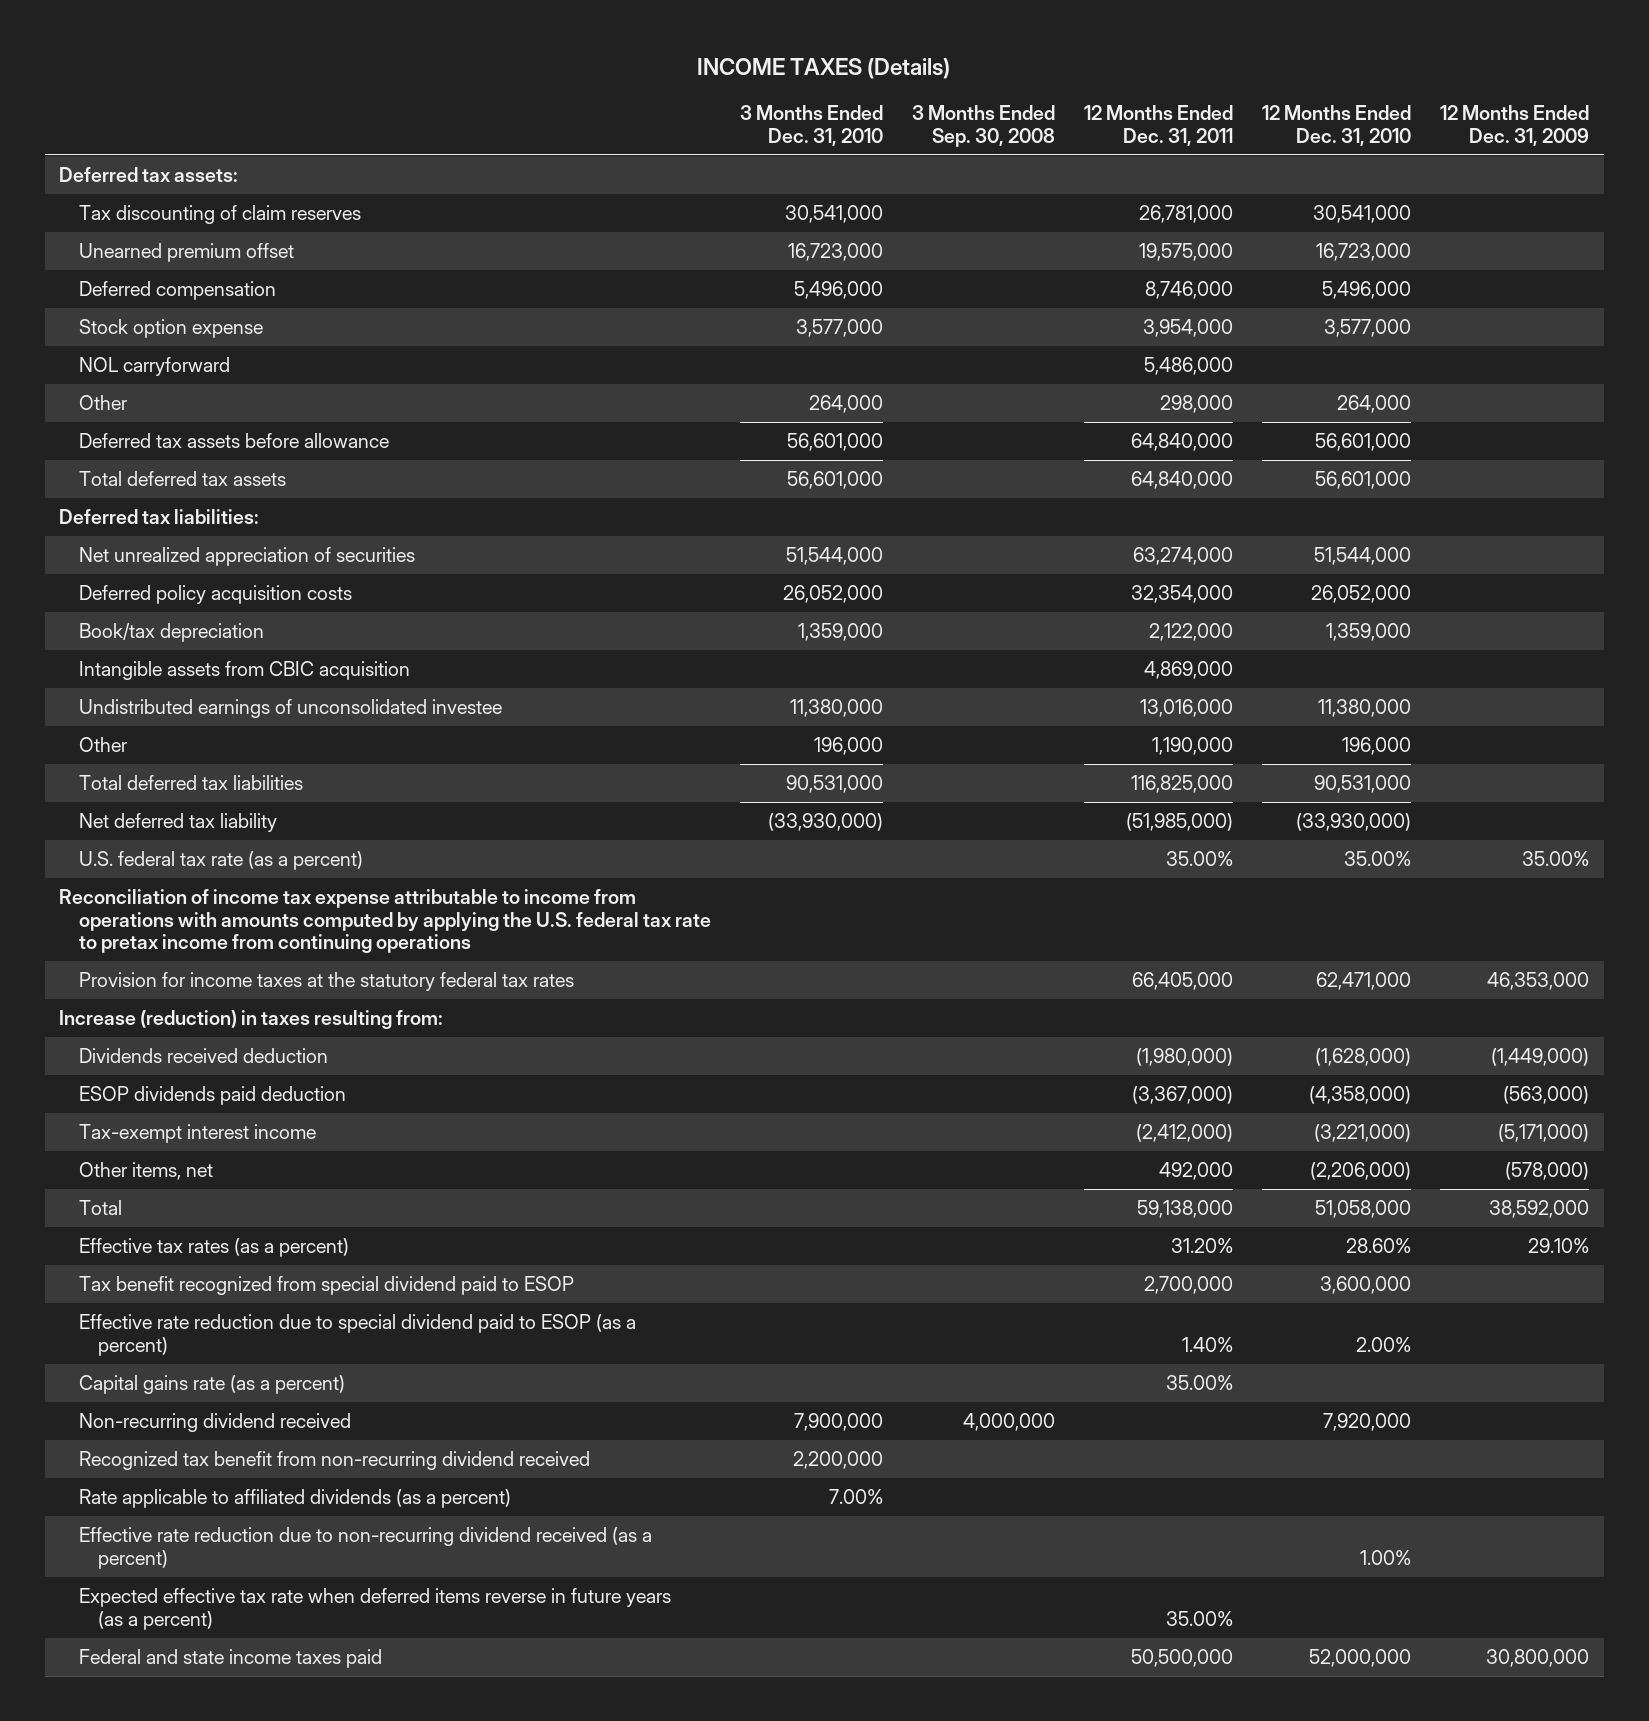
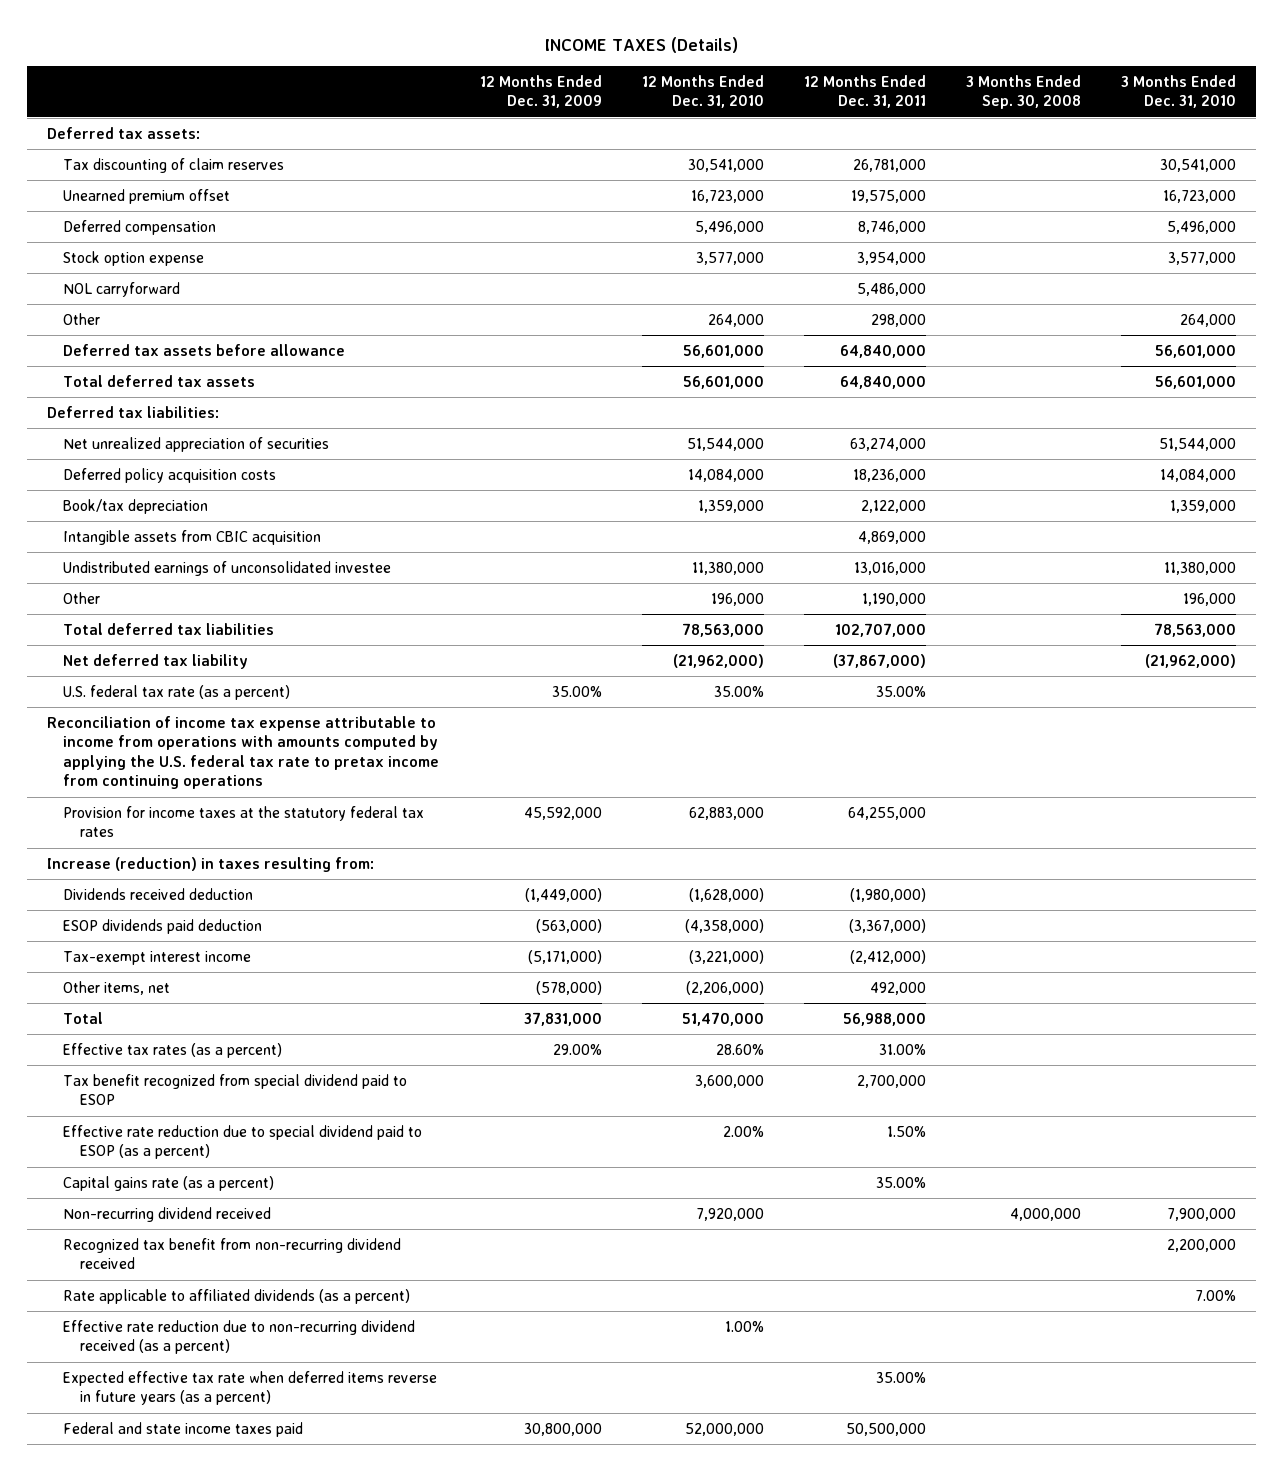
- | 3 Months Ended Dec. 31, 2010 | 3 Months Ended Sep. 30, 2008 | 12 Months Ended Dec. 31, 2011 | 12 Months Ended Dec. 31, 2010 | 12 Months Ended Dec. 31, 2009
+ | 12 Months Ended Dec. 31, 2009 | 12 Months Ended Dec. 31, 2010 | 12 Months Ended Dec. 31, 2011 | 3 Months Ended Sep. 30, 2008 | 3 Months Ended Dec. 31, 2010
- Deferred policy acquisition costs | 26,052,000 | | 32,354,000 | 26,052,000 |
+ Deferred policy acquisition costs | | 14,084,000 | 18,236,000 | | 14,084,000
- Total deferred tax liabilities | 90,531,000 | | 116,825,000 | 90,531,000 |
- Net deferred tax liability | (33,930,000) | | (51,985,000) | (33,930,000) |
+ Total deferred tax liabilities | | 78,563,000 | 102,707,000 | | 78,563,000
+ Net deferred tax liability | | (21,962,000) | (37,867,000) | | (21,962,000)
- Provision for income taxes at the statutory federal tax rates | | | 66,405,000 | 62,471,000 | 46,353,000
+ Provision for income taxes at the statutory federal tax rates | 45,592,000 | 62,883,000 | 64,255,000 | |
- Total | | | 59,138,000 | 51,058,000 | 38,592,000
- Effective tax rates (as a percent) | | | 31.20% | 28.60% | 29.10%
+ Total | 37,831,000 | 51,470,000 | 56,988,000 | |
+ Effective tax rates (as a percent) | 29.00% | 28.60% | 31.00% | |
- Effective rate reduction due to special dividend paid to ESOP (as a percent) | | | 1.40% | 2.00% |
+ Effective rate reduction due to special dividend paid to ESOP (as a percent) | | 2.00% | 1.50% | |

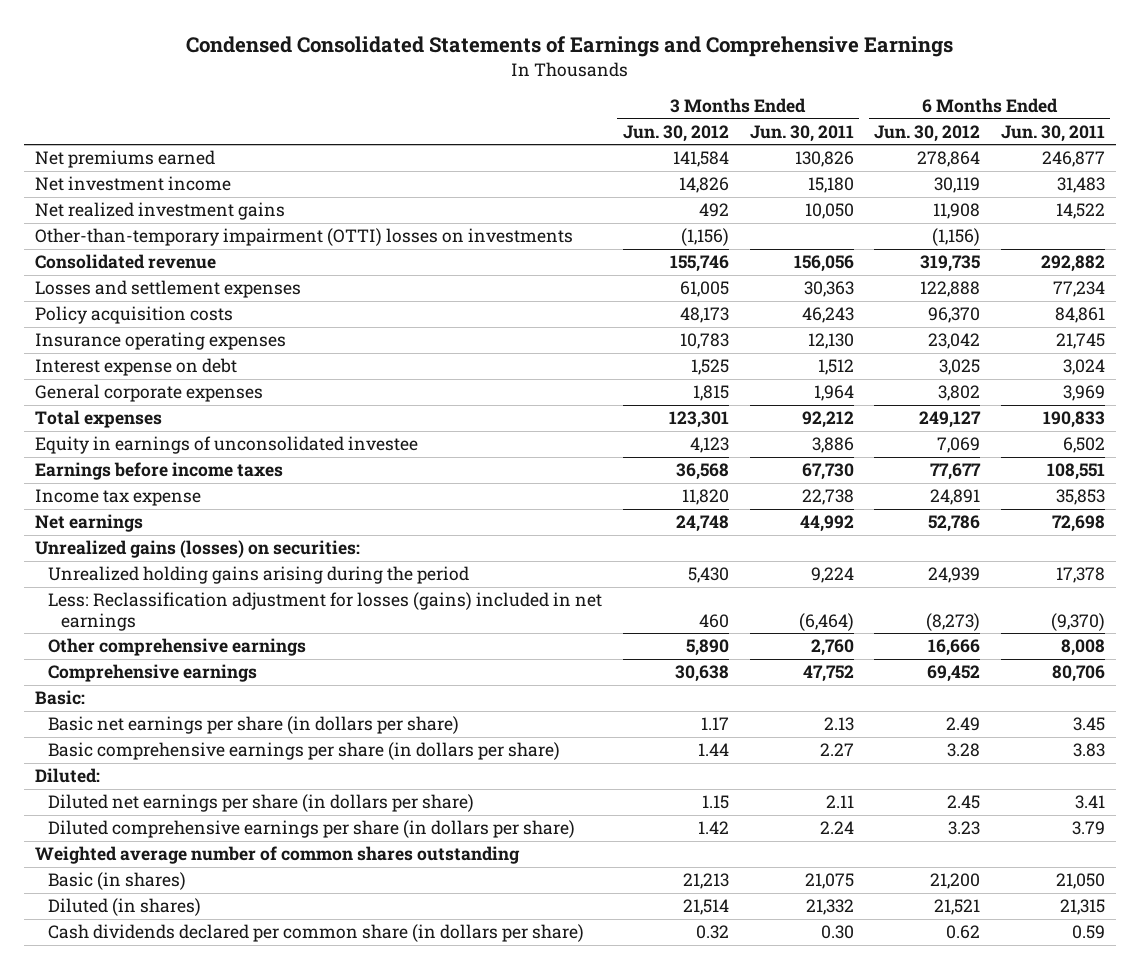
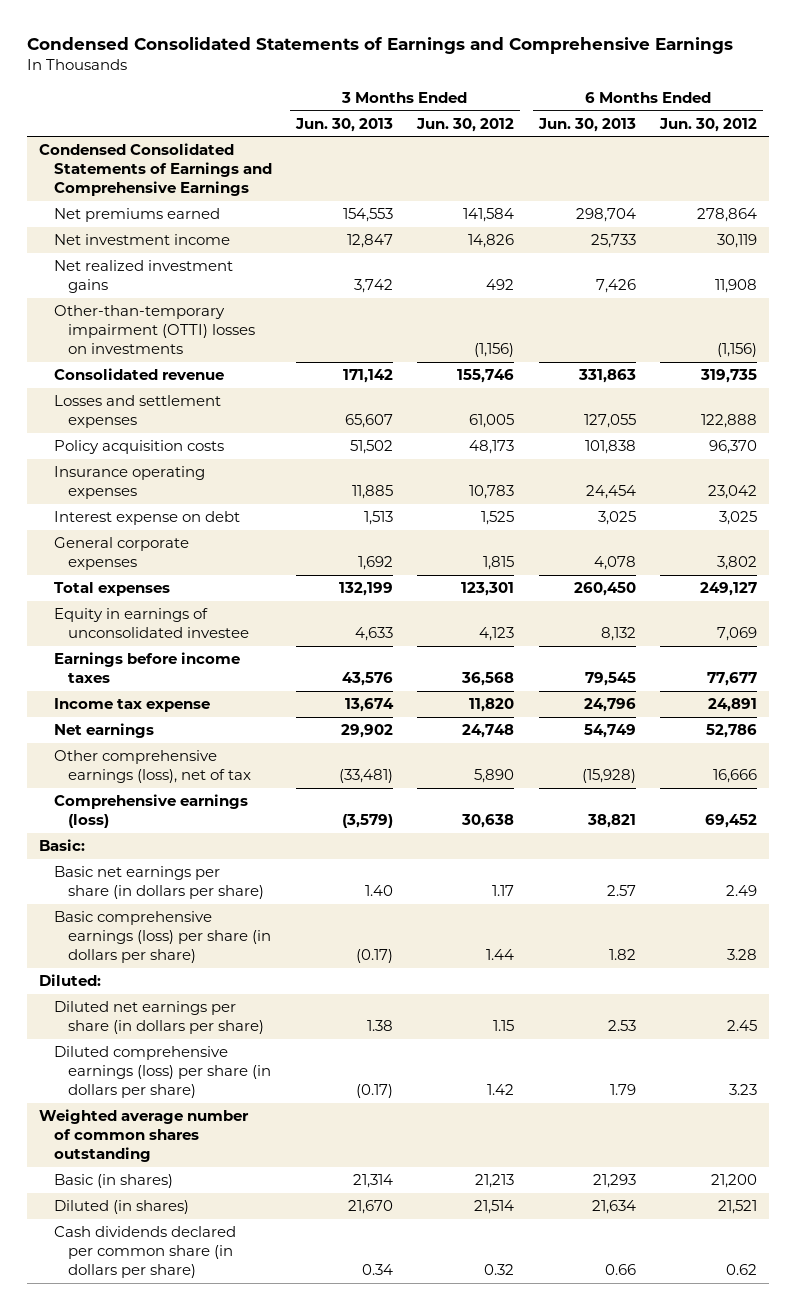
- | 3 Months Ended Jun. 30, 2012 | 3 Months Ended Jun. 30, 2011 | 6 Months Ended Jun. 30, 2012 | 6 Months Ended Jun. 30, 2011
+ | 3 Months Ended Jun. 30, 2013 | 3 Months Ended Jun. 30, 2012 | 6 Months Ended Jun. 30, 2013 | 6 Months Ended Jun. 30, 2012
+ Condensed Consolidated Statements of Earnings and Comprehensive Earnings
- Unrealized gains (losses) on securities:
- Unrealized holding gains arising during the period | 5,430 | 9,224 | 24,939 | 17,378
- Less: Reclassification adjustment for losses (gains) included in net earnings | 460 | (6,464) | (8,273) | (9,370)
- Other comprehensive earnings | 5,890 | 2,760 | 16,666 | 8,008
- Comprehensive earnings | 30,638 | 47,752 | 69,452 | 80,706
+ Other comprehensive earnings (loss), net of tax | (33,481) | 5,890 | (15,928) | 16,666
+ Comprehensive earnings (loss) | (3,579) | 30,638 | 38,821 | 69,452
- Basic comprehensive earnings per share (in dollars per share) | 1.44 | 2.27 | 3.28 | 3.83
+ Basic comprehensive earnings (loss) per share (in dollars per share) | (0.17) | 1.44 | 1.82 | 3.28
- Diluted comprehensive earnings per share (in dollars per share) | 1.42 | 2.24 | 3.23 | 3.79
+ Diluted comprehensive earnings (loss) per share (in dollars per share) | (0.17) | 1.42 | 1.79 | 3.23

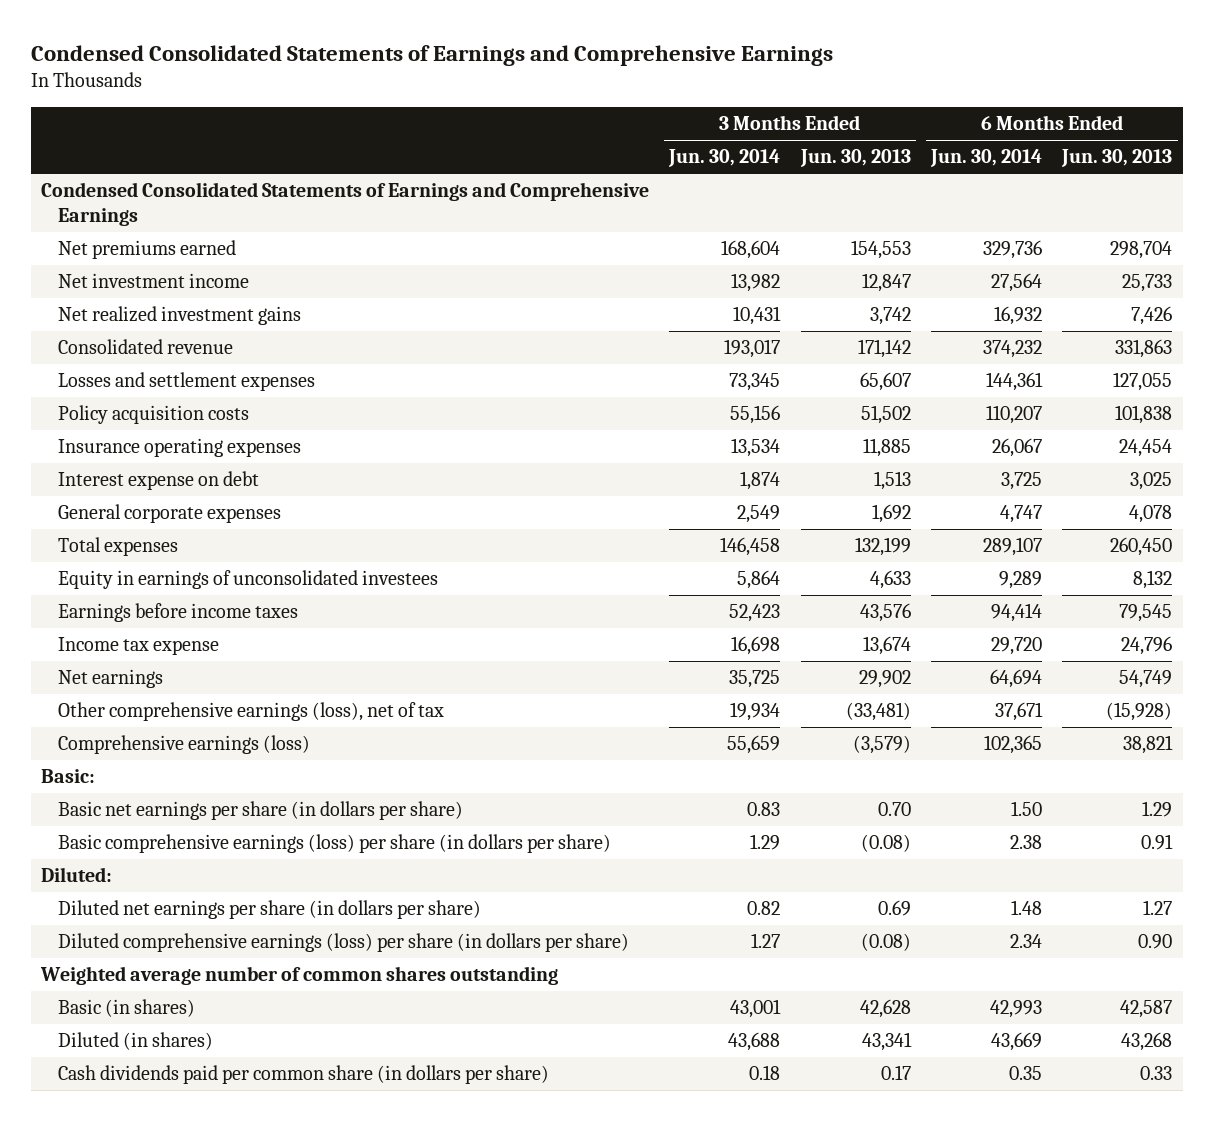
- | 3 Months Ended Jun. 30, 2013 | 3 Months Ended Jun. 30, 2012 | 6 Months Ended Jun. 30, 2013 | 6 Months Ended Jun. 30, 2012
+ | 3 Months Ended Jun. 30, 2014 | 3 Months Ended Jun. 30, 2013 | 6 Months Ended Jun. 30, 2014 | 6 Months Ended Jun. 30, 2013
- Other-than-temporary impairment (OTTI) losses on investments | | (1,156) | | (1,156)
- Equity in earnings of unconsolidated investee | 4,633 | 4,123 | 8,132 | 7,069
+ Equity in earnings of unconsolidated investees | 5,864 | 4,633 | 9,289 | 8,132
- Basic net earnings per share (in dollars per share) | 1.40 | 1.17 | 2.57 | 2.49
- Basic comprehensive earnings (loss) per share (in dollars per share) | (0.17) | 1.44 | 1.82 | 3.28
+ Basic net earnings per share (in dollars per share) | 0.83 | 0.70 | 1.50 | 1.29
+ Basic comprehensive earnings (loss) per share (in dollars per share) | 1.29 | (0.08) | 2.38 | 0.91
- Diluted net earnings per share (in dollars per share) | 1.38 | 1.15 | 2.53 | 2.45
- Diluted comprehensive earnings (loss) per share (in dollars per share) | (0.17) | 1.42 | 1.79 | 3.23
+ Diluted net earnings per share (in dollars per share) | 0.82 | 0.69 | 1.48 | 1.27
+ Diluted comprehensive earnings (loss) per share (in dollars per share) | 1.27 | (0.08) | 2.34 | 0.90
- Basic (in shares) | 21,314 | 21,213 | 21,293 | 21,200
- Diluted (in shares) | 21,670 | 21,514 | 21,634 | 21,521
- Cash dividends declared per common share (in dollars per share) | 0.34 | 0.32 | 0.66 | 0.62
+ Basic (in shares) | 43,001 | 42,628 | 42,993 | 42,587
+ Diluted (in shares) | 43,688 | 43,341 | 43,669 | 43,268
+ Cash dividends paid per common share (in dollars per share) | 0.18 | 0.17 | 0.35 | 0.33

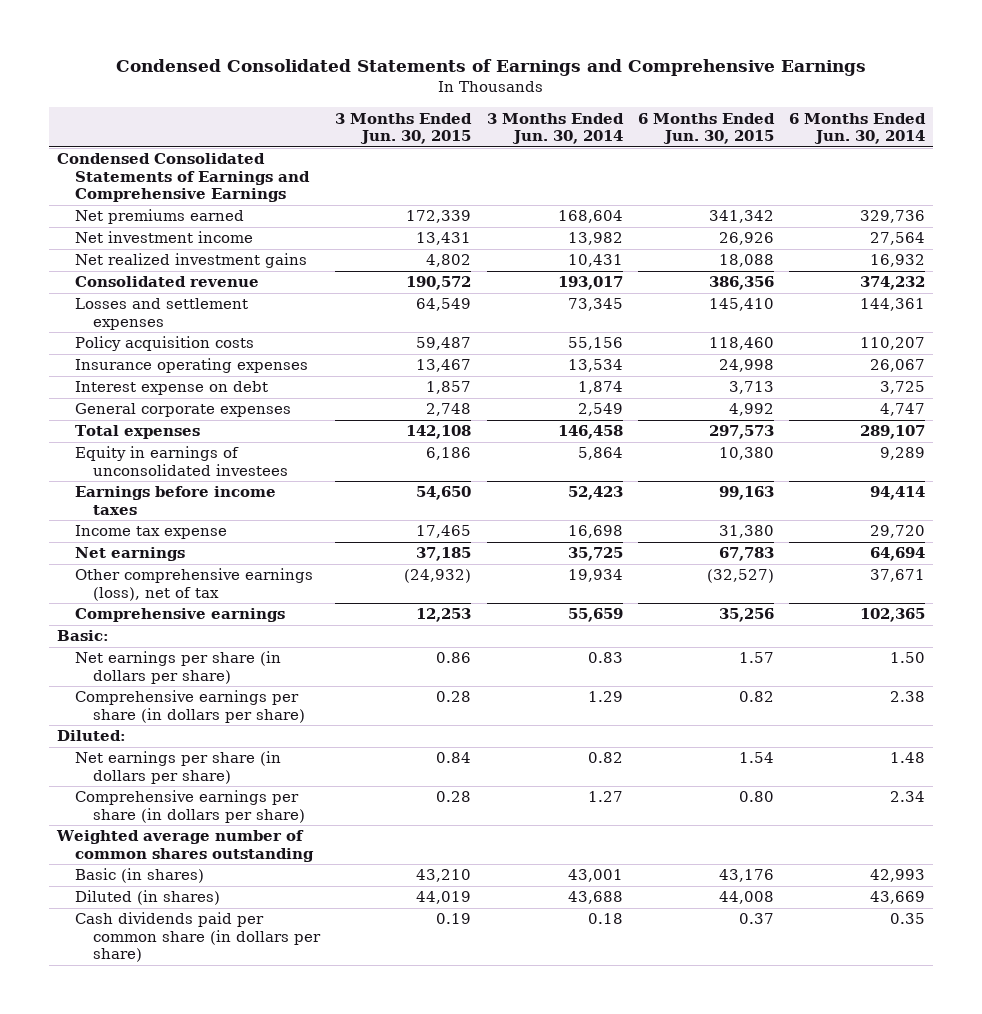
- | 3 Months Ended Jun. 30, 2014 | 3 Months Ended Jun. 30, 2013 | 6 Months Ended Jun. 30, 2014 | 6 Months Ended Jun. 30, 2013
+ | 3 Months Ended Jun. 30, 2015 | 3 Months Ended Jun. 30, 2014 | 6 Months Ended Jun. 30, 2015 | 6 Months Ended Jun. 30, 2014
- Comprehensive earnings (loss) | 55,659 | (3,579) | 102,365 | 38,821
+ Comprehensive earnings | 12,253 | 55,659 | 35,256 | 102,365
- Basic net earnings per share (in dollars per share) | 0.83 | 0.70 | 1.50 | 1.29
- Basic comprehensive earnings (loss) per share (in dollars per share) | 1.29 | (0.08) | 2.38 | 0.91
+ Net earnings per share (in dollars per share) | 0.86 | 0.83 | 1.57 | 1.50
+ Comprehensive earnings per share (in dollars per share) | 0.28 | 1.29 | 0.82 | 2.38
- Diluted net earnings per share (in dollars per share) | 0.82 | 0.69 | 1.48 | 1.27
- Diluted comprehensive earnings (loss) per share (in dollars per share) | 1.27 | (0.08) | 2.34 | 0.90
+ Net earnings per share (in dollars per share) | 0.84 | 0.82 | 1.54 | 1.48
+ Comprehensive earnings per share (in dollars per share) | 0.28 | 1.27 | 0.80 | 2.34

